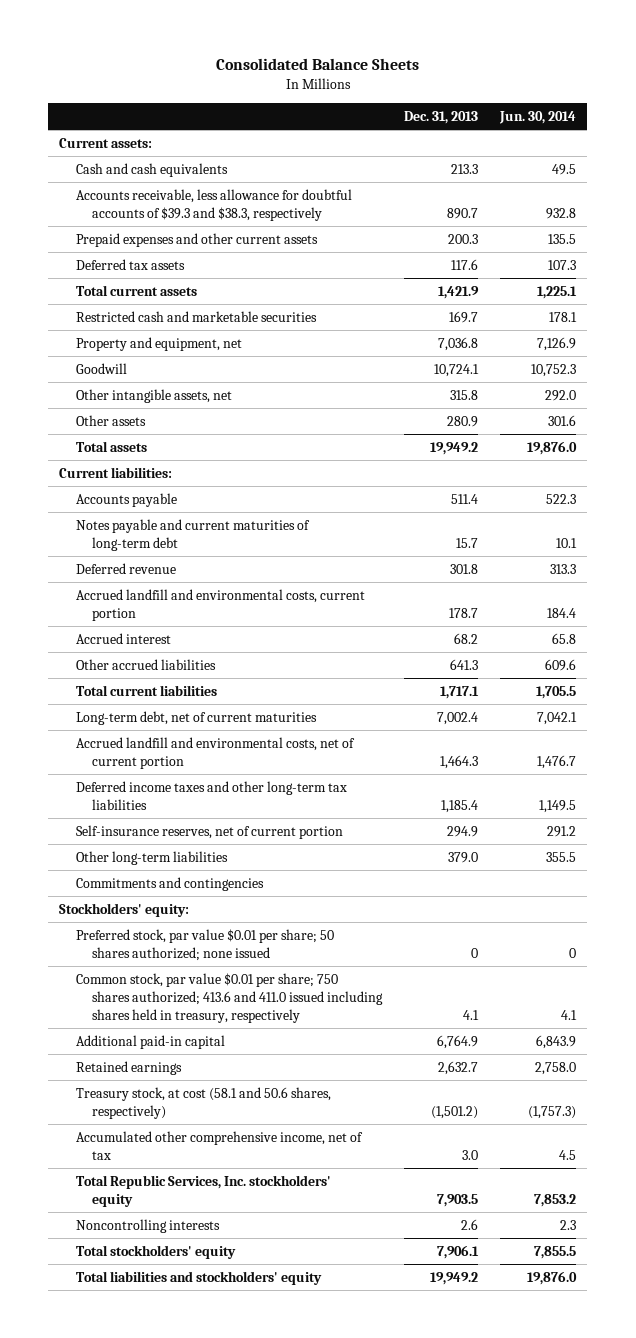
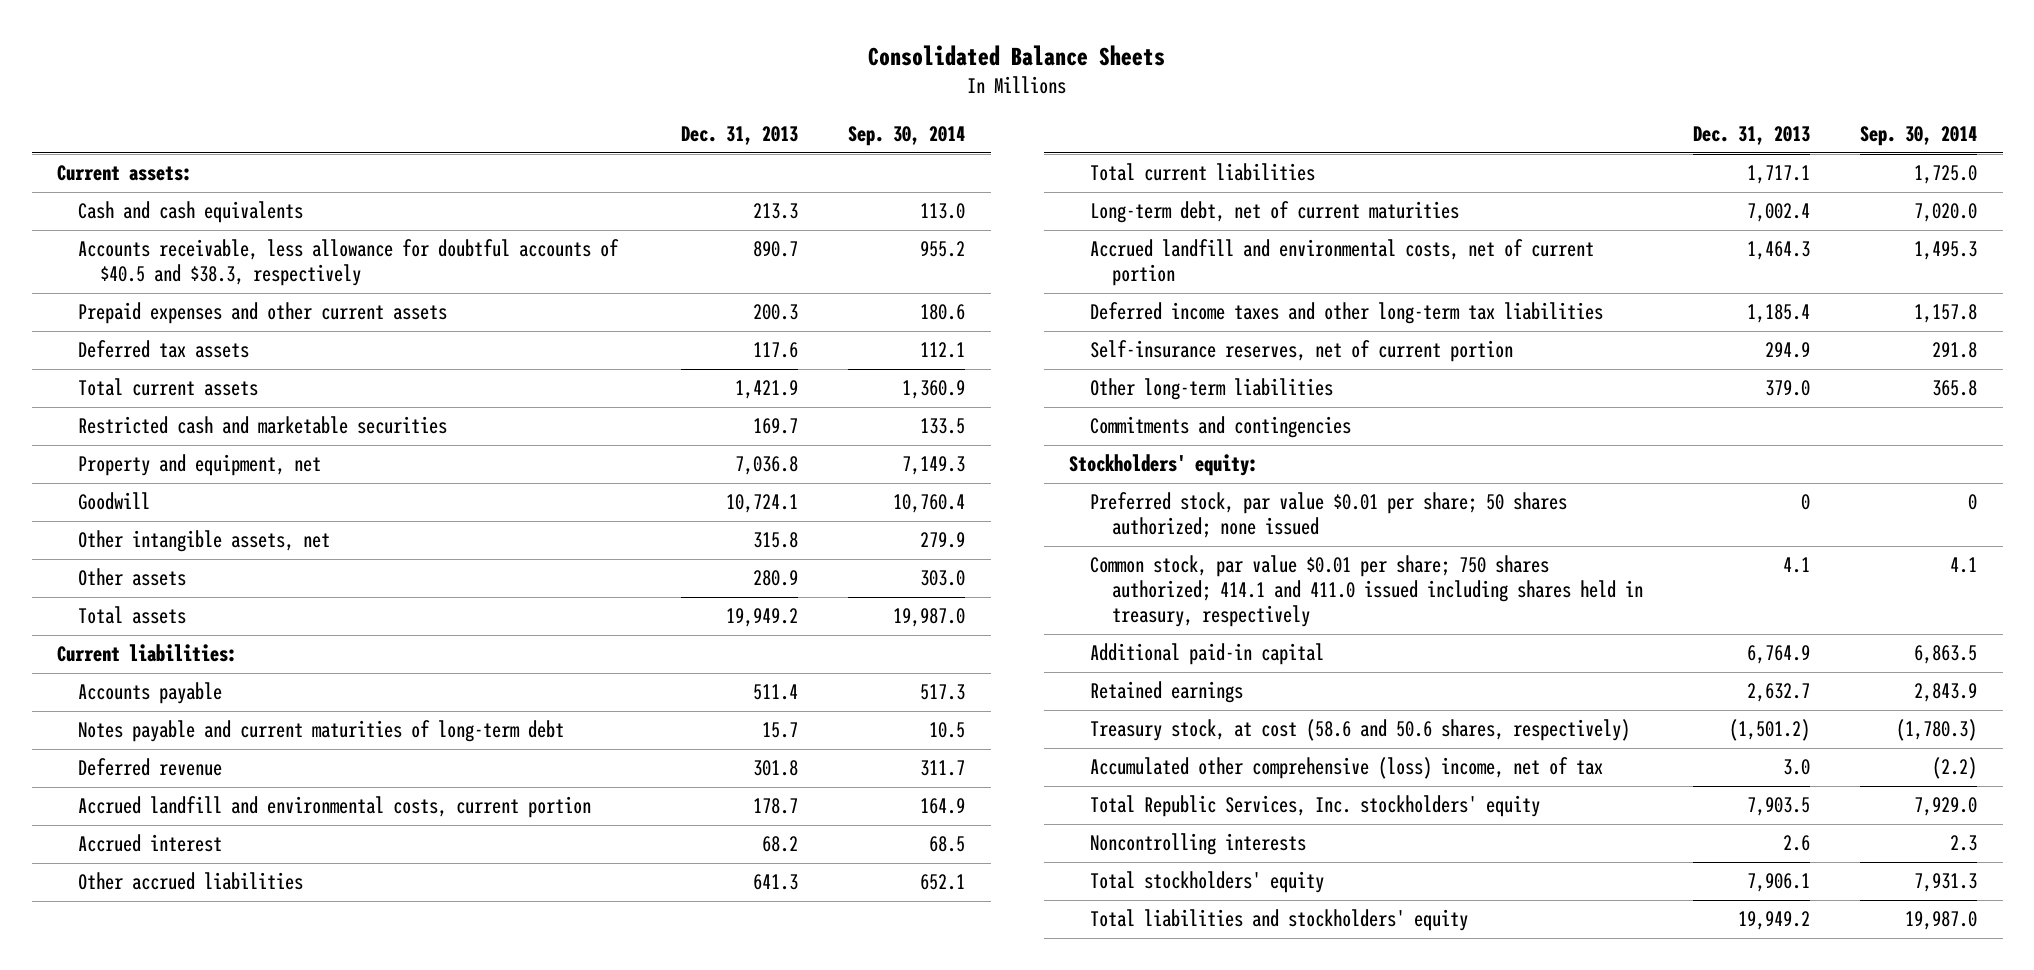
- | Dec. 31, 2013 | Jun. 30, 2014
+ | Dec. 31, 2013 | Sep. 30, 2014
- Accounts receivable, less allowance for doubtful accounts of $39.3 and $38.3, respectively | 890.7 | 932.8
+ Accounts receivable, less allowance for doubtful accounts of $40.5 and $38.3, respectively | 890.7 | 955.2
- Common stock, par value $0.01 per share; 750 shares authorized; 413.6 and 411.0 issued including shares held in treasury, respectively | 4.1 | 4.1
+ Common stock, par value $0.01 per share; 750 shares authorized; 414.1 and 411.0 issued including shares held in treasury, respectively | 4.1 | 4.1
- Treasury stock, at cost (58.1 and 50.6 shares, respectively) | (1,501.2) | (1,757.3)
- Accumulated other comprehensive income, net of tax | 3.0 | 4.5
+ Treasury stock, at cost (58.6 and 50.6 shares, respectively) | (1,501.2) | (1,780.3)
+ Accumulated other comprehensive (loss) income, net of tax | 3.0 | (2.2)

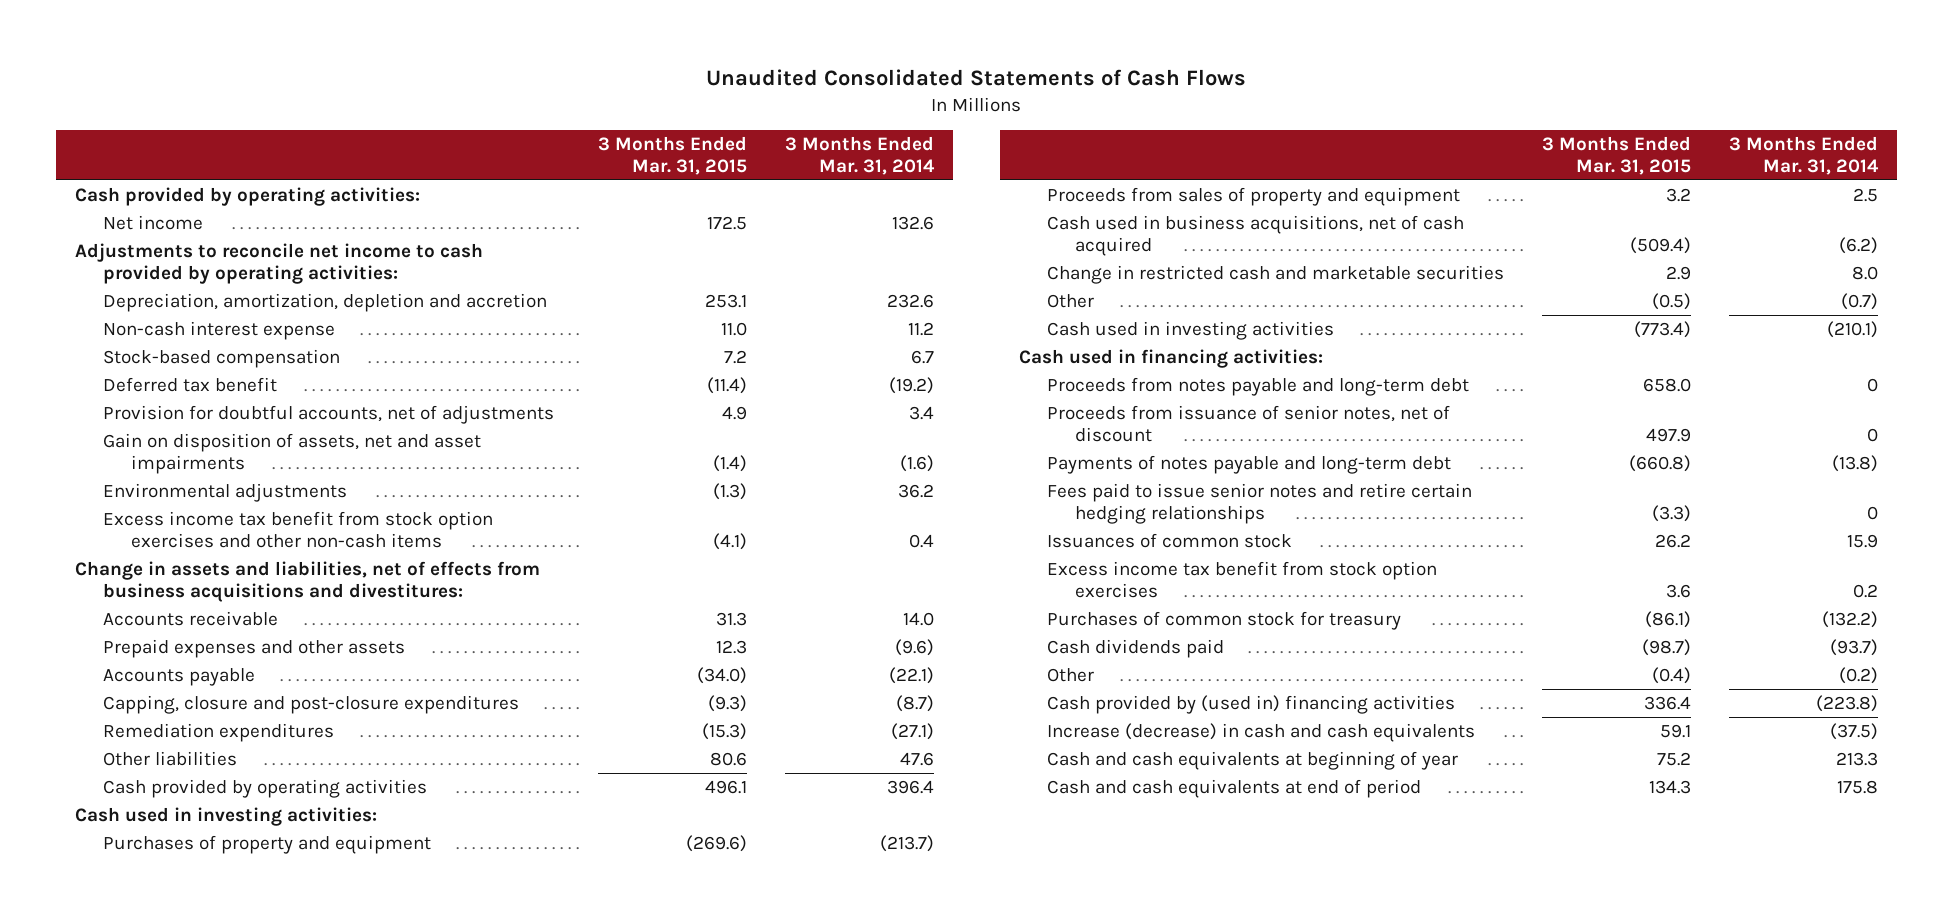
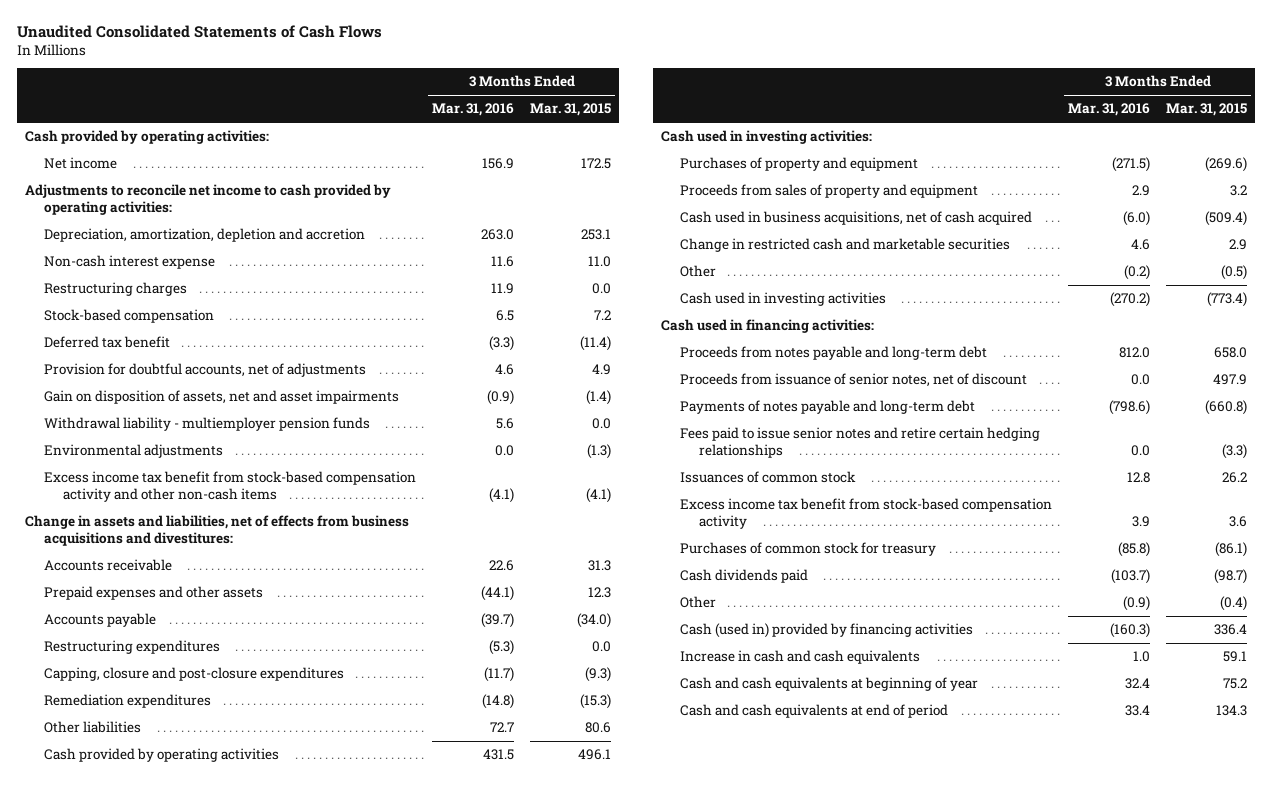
- | 3 Months Ended Mar. 31, 2015 | 3 Months Ended Mar. 31, 2014
+ | 3 Months Ended Mar. 31, 2016 | 3 Months Ended Mar. 31, 2015
+ Restructuring charges | 11.9 | 0.0
+ Withdrawal liability - multiemployer pension funds | 5.6 | 0.0
- Excess income tax benefit from stock option exercises and other non-cash items | (4.1) | 0.4
+ Excess income tax benefit from stock-based compensation activity and other non-cash items | (4.1) | (4.1)
+ Restructuring expenditures | (5.3) | 0.0
- Excess income tax benefit from stock option exercises | 3.6 | 0.2
+ Excess income tax benefit from stock-based compensation activity | 3.9 | 3.6
- Cash provided by (used in) financing activities | 336.4 | (223.8)
- Increase (decrease) in cash and cash equivalents | 59.1 | (37.5)
+ Cash (used in) provided by financing activities | (160.3) | 336.4
+ Increase in cash and cash equivalents | 1.0 | 59.1

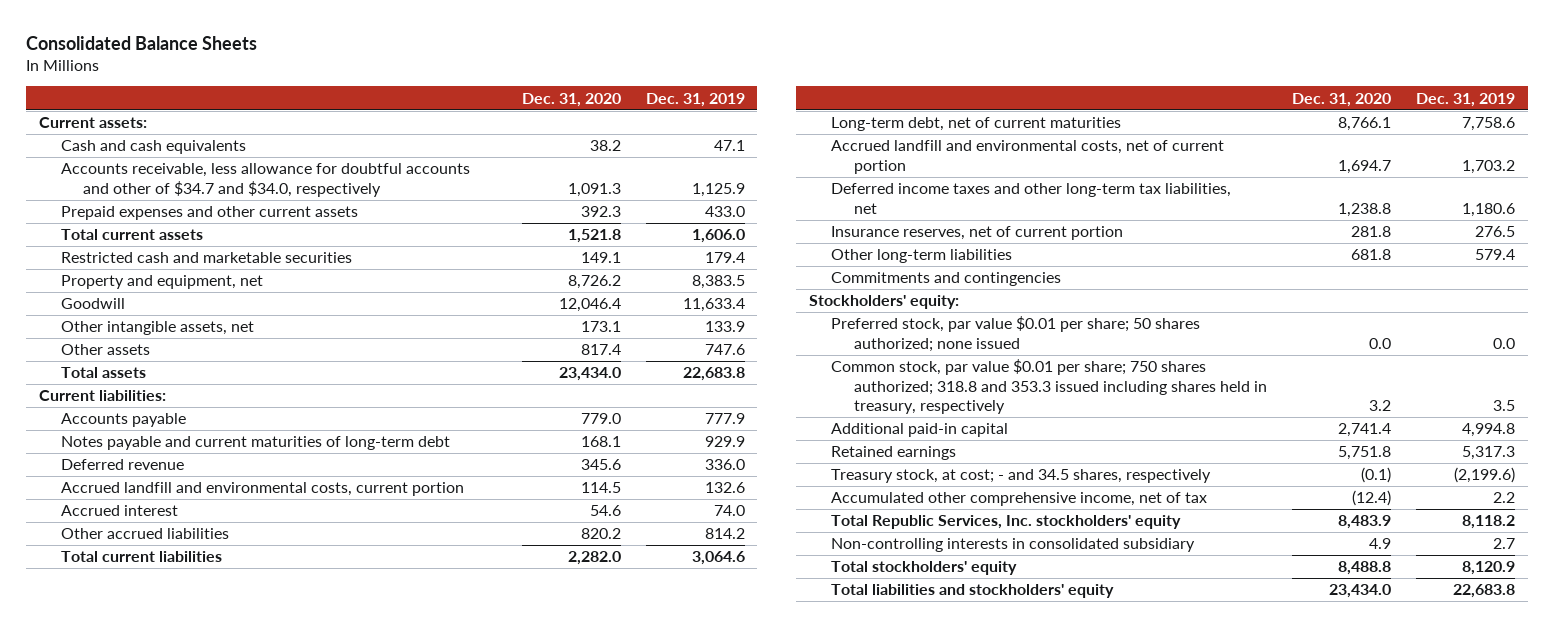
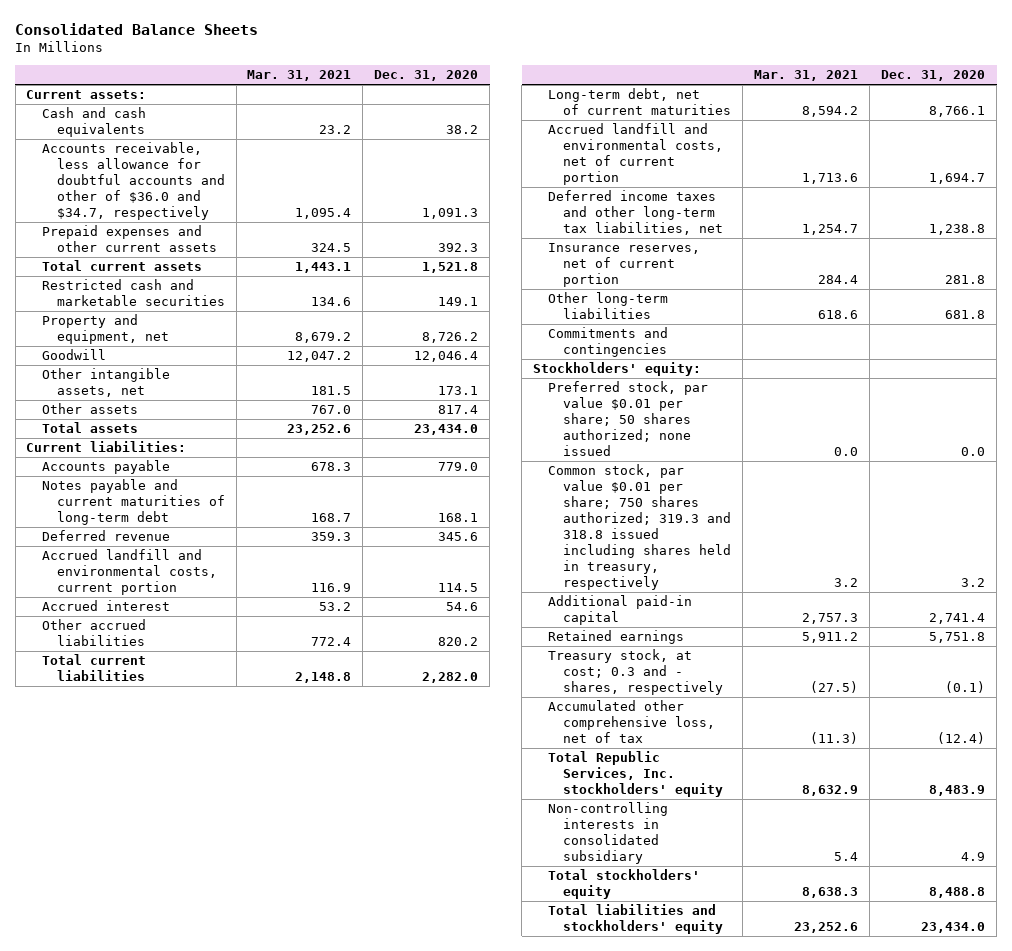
- | Dec. 31, 2020 | Dec. 31, 2019
+ | Mar. 31, 2021 | Dec. 31, 2020
- Accounts receivable, less allowance for doubtful accounts and other of $34.7 and $34.0, respectively | 1,091.3 | 1,125.9
+ Accounts receivable, less allowance for doubtful accounts and other of $36.0 and $34.7, respectively | 1,095.4 | 1,091.3
- Common stock, par value $0.01 per share; 750 shares authorized; 318.8 and 353.3 issued including shares held in treasury, respectively | 3.2 | 3.5
+ Common stock, par value $0.01 per share; 750 shares authorized; 319.3 and 318.8 issued including shares held in treasury, respectively | 3.2 | 3.2
- Treasury stock, at cost; - and 34.5 shares, respectively | (0.1) | (2,199.6)
- Accumulated other comprehensive income, net of tax | (12.4) | 2.2
+ Treasury stock, at cost; 0.3 and - shares, respectively | (27.5) | (0.1)
+ Accumulated other comprehensive loss, net of tax | (11.3) | (12.4)

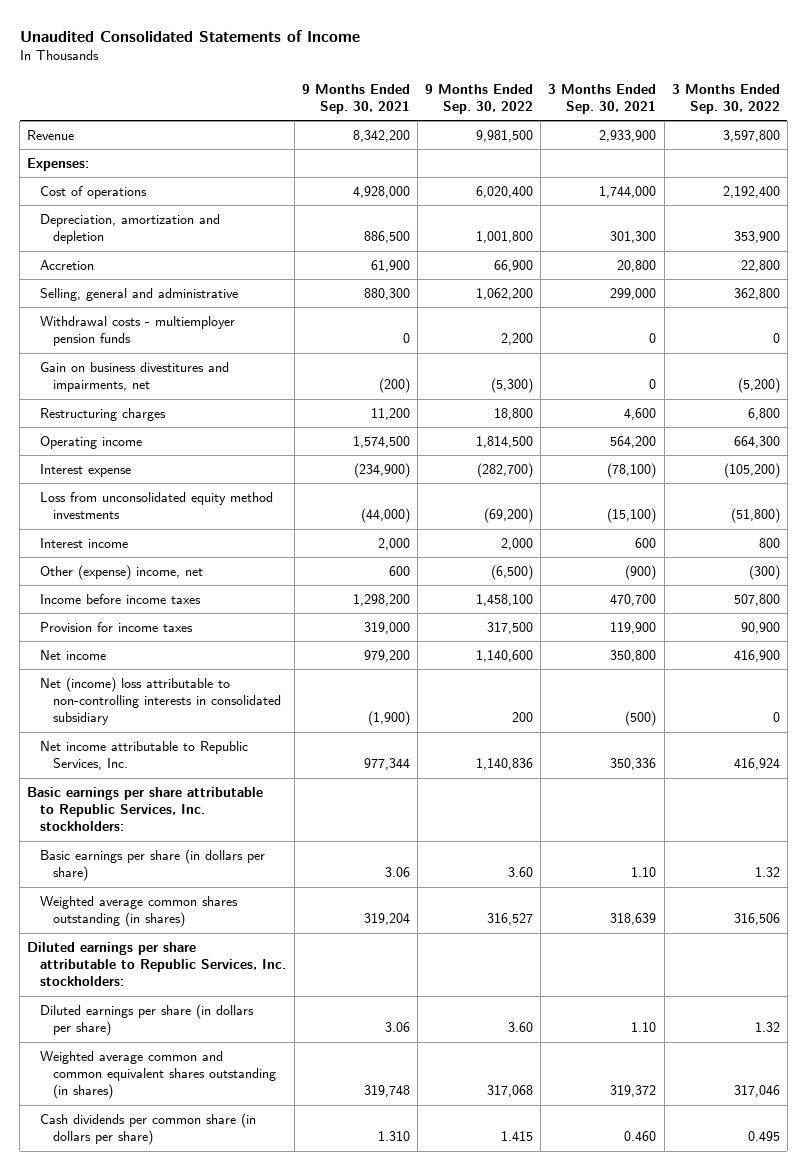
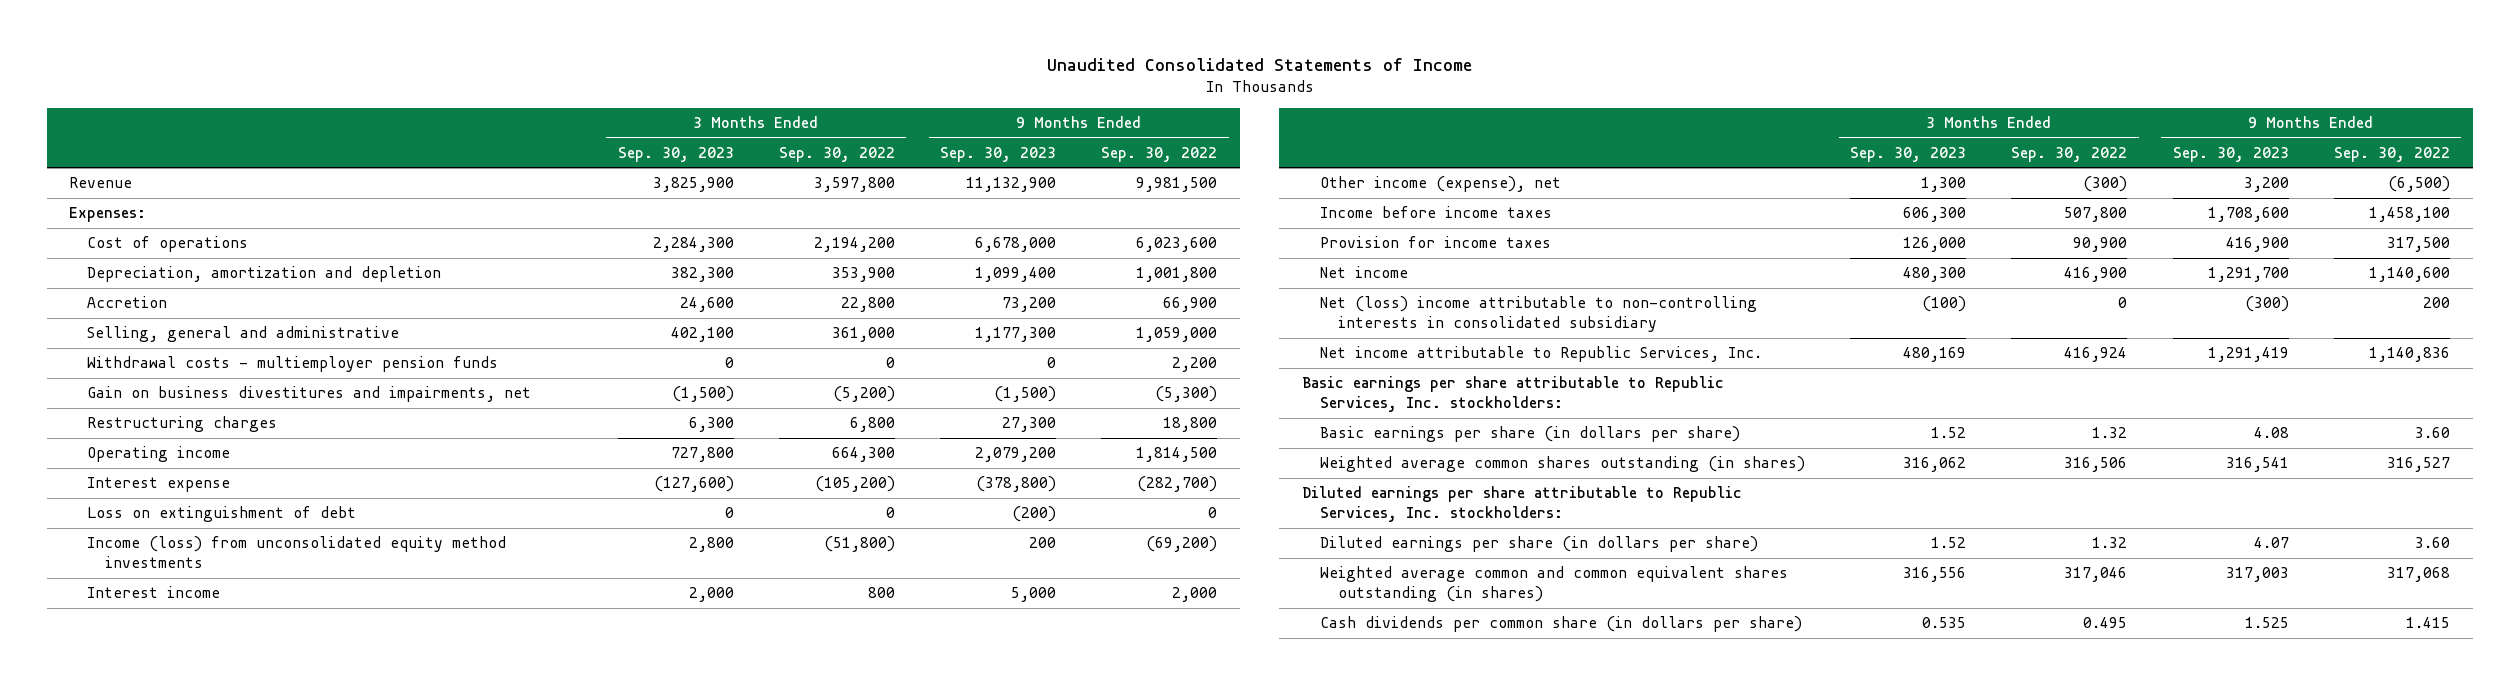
- | 9 Months Ended Sep. 30, 2021 | 9 Months Ended Sep. 30, 2022 | 3 Months Ended Sep. 30, 2021 | 3 Months Ended Sep. 30, 2022
+ | 3 Months Ended Sep. 30, 2023 | 3 Months Ended Sep. 30, 2022 | 9 Months Ended Sep. 30, 2023 | 9 Months Ended Sep. 30, 2022
- Cost of operations | 4,928,000 | 6,020,400 | 1,744,000 | 2,192,400
+ Cost of operations | 2,284,300 | 2,194,200 | 6,678,000 | 6,023,600
- Selling, general and administrative | 880,300 | 1,062,200 | 299,000 | 362,800
+ Selling, general and administrative | 402,100 | 361,000 | 1,177,300 | 1,059,000
- Loss from unconsolidated equity method investments | (44,000) | (69,200) | (15,100) | (51,800)
+ Loss on extinguishment of debt | 0 | 0 | (200) | 0
+ Income (loss) from unconsolidated equity method investments | 2,800 | (51,800) | 200 | (69,200)
- Other (expense) income, net | 600 | (6,500) | (900) | (300)
+ Other income (expense), net | 1,300 | (300) | 3,200 | (6,500)
- Net (income) loss attributable to non-controlling interests in consolidated subsidiary | (1,900) | 200 | (500) | 0
+ Net (loss) income attributable to non-controlling interests in consolidated subsidiary | (100) | 0 | (300) | 200

